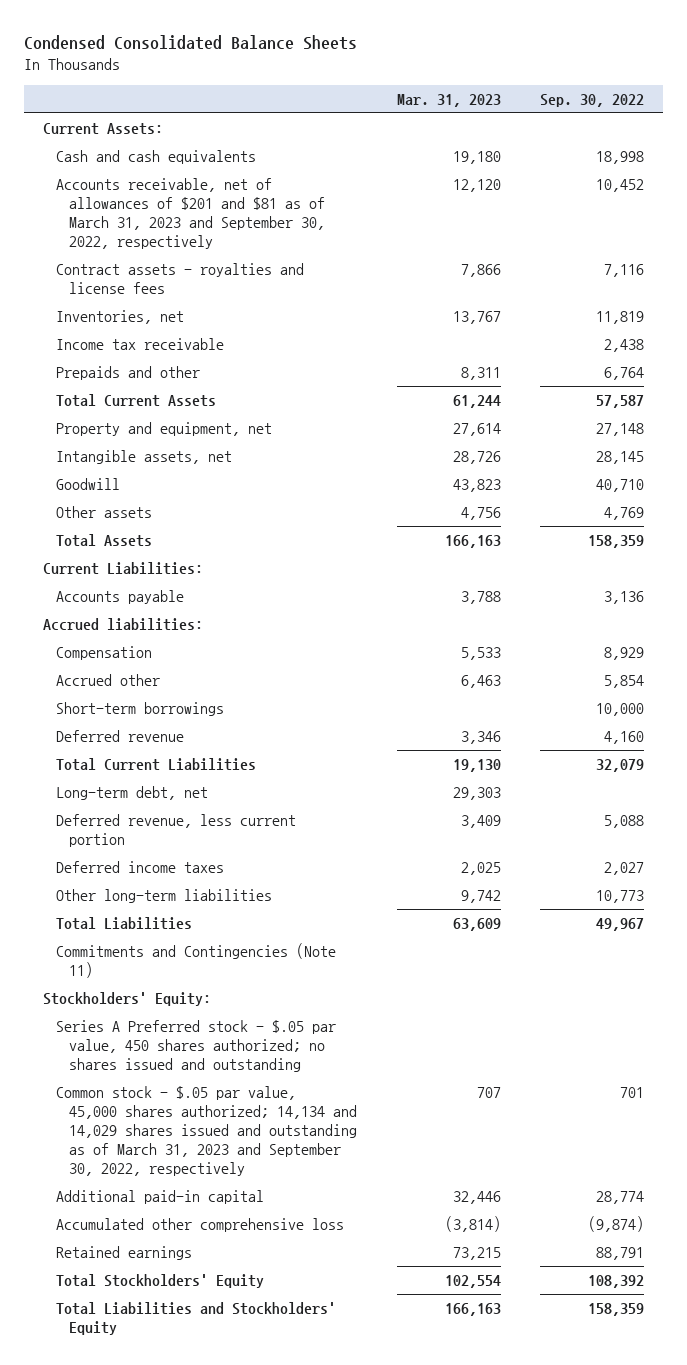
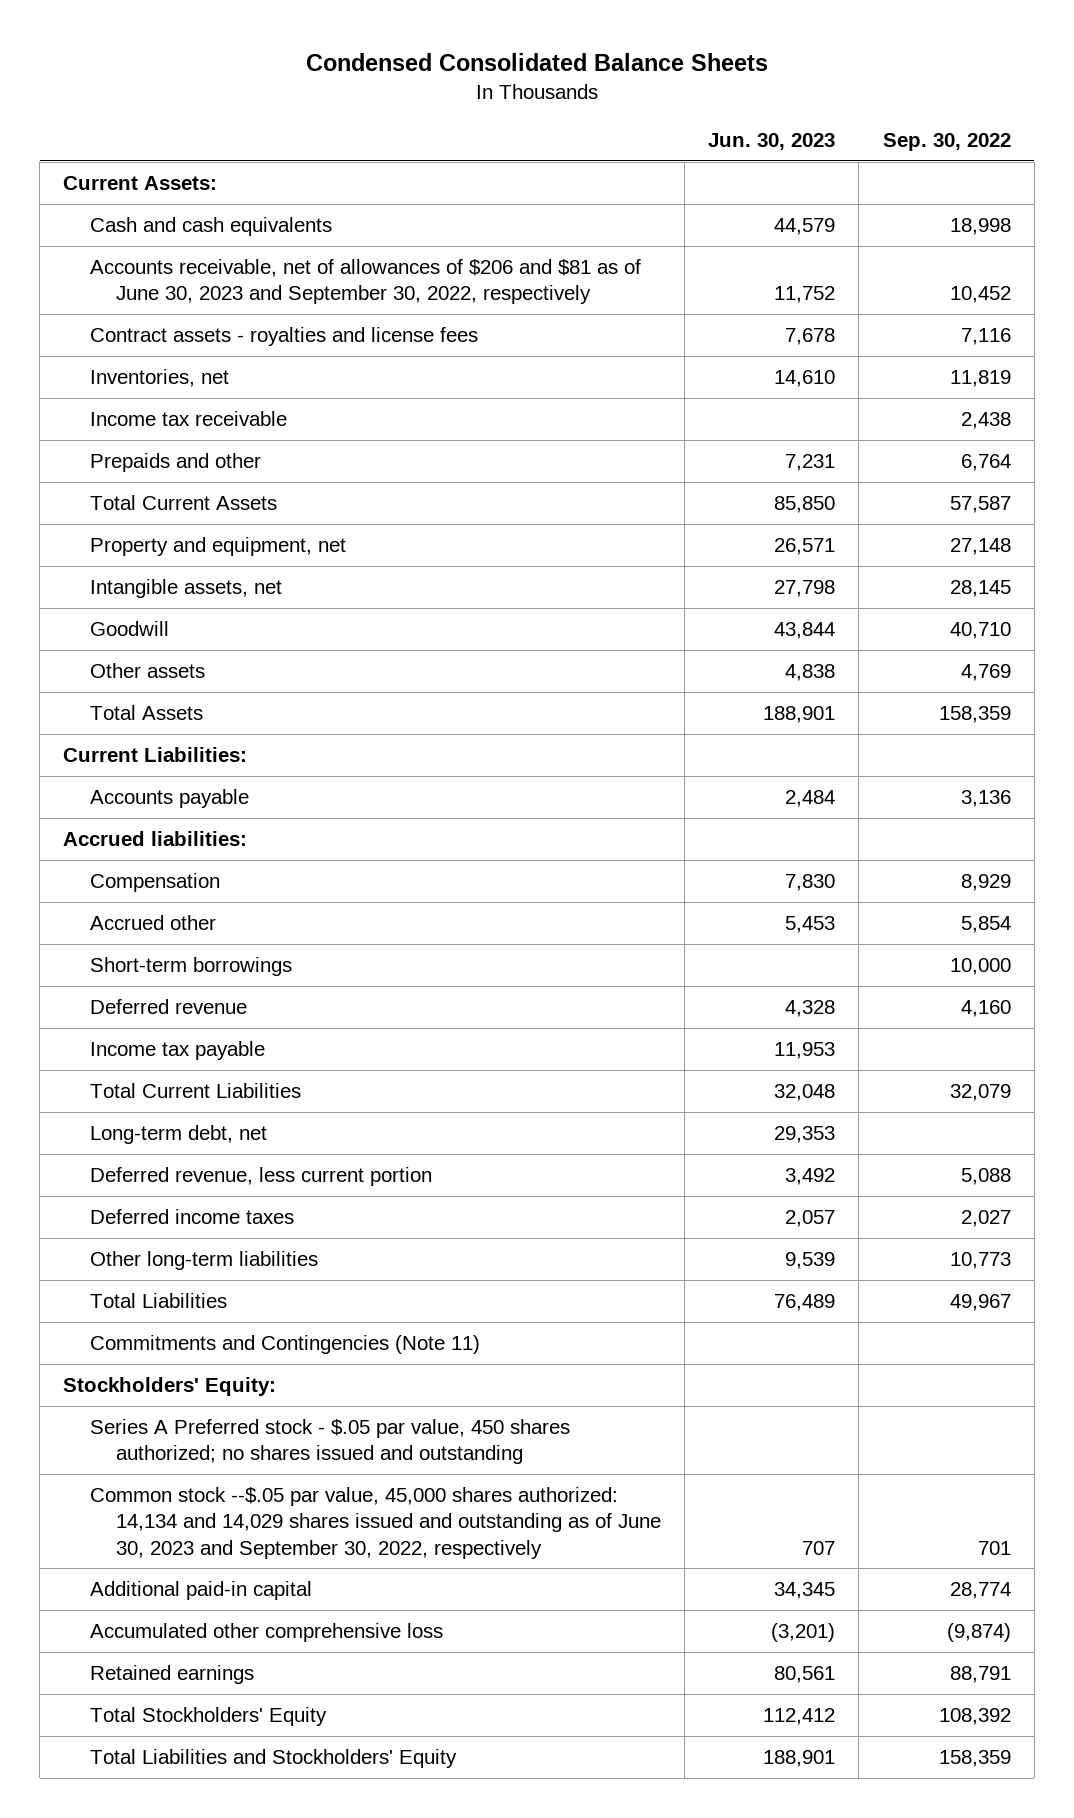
- | Mar. 31, 2023 | Sep. 30, 2022
+ | Jun. 30, 2023 | Sep. 30, 2022
- Accounts receivable, net of allowances of $201 and $81 as of March 31, 2023 and September 30, 2022, respectively | 12,120 | 10,452
+ Accounts receivable, net of allowances of $206 and $81 as of June 30, 2023 and September 30, 2022, respectively | 11,752 | 10,452
+ Income tax payable | 11,953 |
- Common stock - $.05 par value, 45,000 shares authorized; 14,134 and 14,029 shares issued and outstanding as of March 31, 2023 and September 30, 2022, respectively | 707 | 701
+ Common stock --$.05 par value, 45,000 shares authorized: 14,134 and 14,029 shares issued and outstanding as of June 30, 2023 and September 30, 2022, respectively | 707 | 701

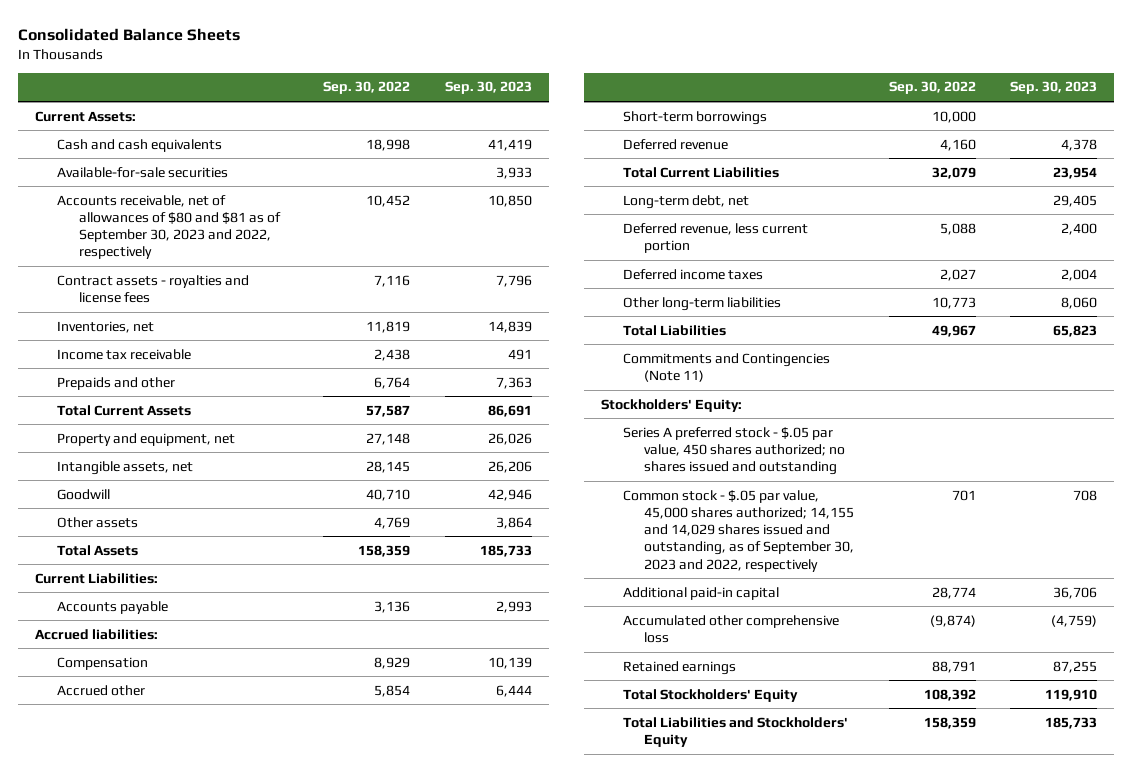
- Condensed Consolidated Balance Sheets
+ Consolidated Balance Sheets
- | Jun. 30, 2023 | Sep. 30, 2022
+ | Sep. 30, 2022 | Sep. 30, 2023
- Accounts receivable, net of allowances of $206 and $81 as of June 30, 2023 and September 30, 2022, respectively | 11,752 | 10,452
+ Available-for-sale securities | | 3,933
+ Accounts receivable, net of allowances of $80 and $81 as of September 30, 2023 and 2022, respectively | 10,452 | 10,850
- Income tax payable | 11,953 |
- Series A Preferred stock - $.05 par value, 450 shares authorized; no shares issued and outstanding
- Common stock --$.05 par value, 45,000 shares authorized: 14,134 and 14,029 shares issued and outstanding as of June 30, 2023 and September 30, 2022, respectively | 707 | 701
+ Series A preferred stock - $.05 par value, 450 shares authorized; no shares issued and outstanding
+ Common stock - $.05 par value, 45,000 shares authorized; 14,155 and 14,029 shares issued and outstanding, as of September 30, 2023 and 2022, respectively | 701 | 708

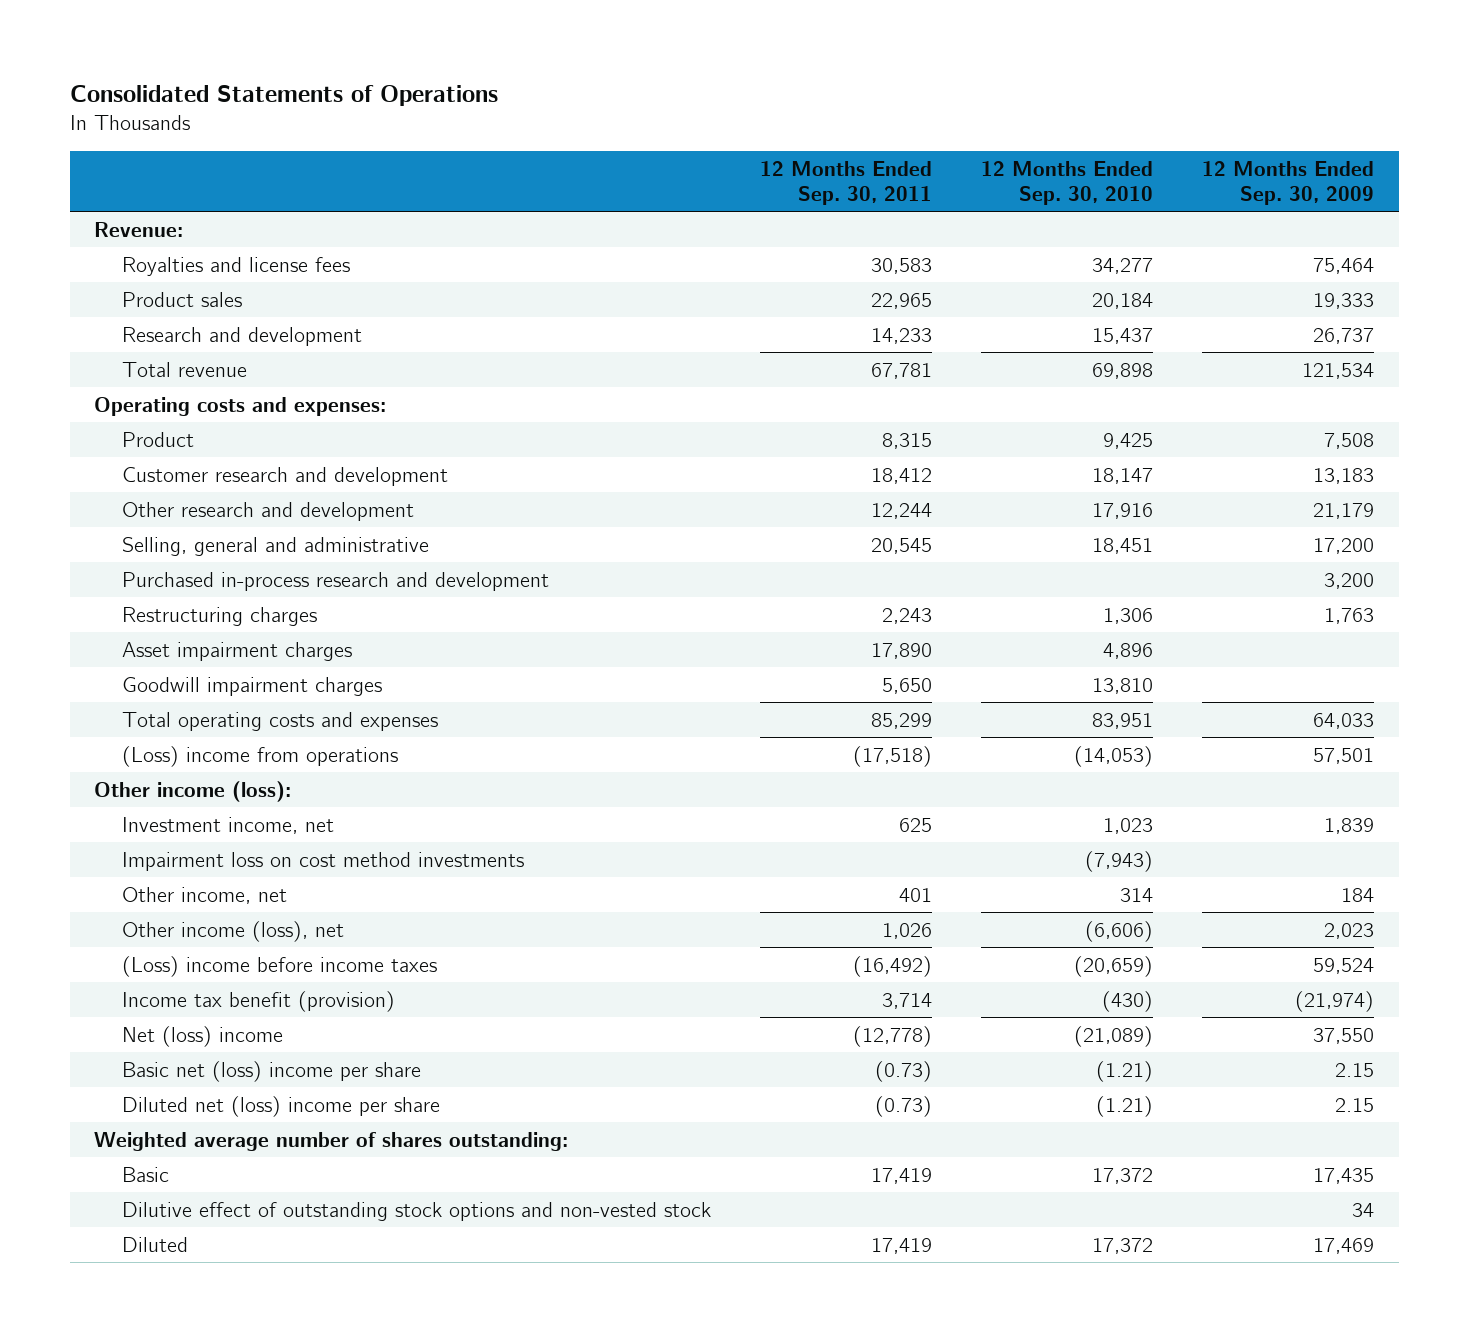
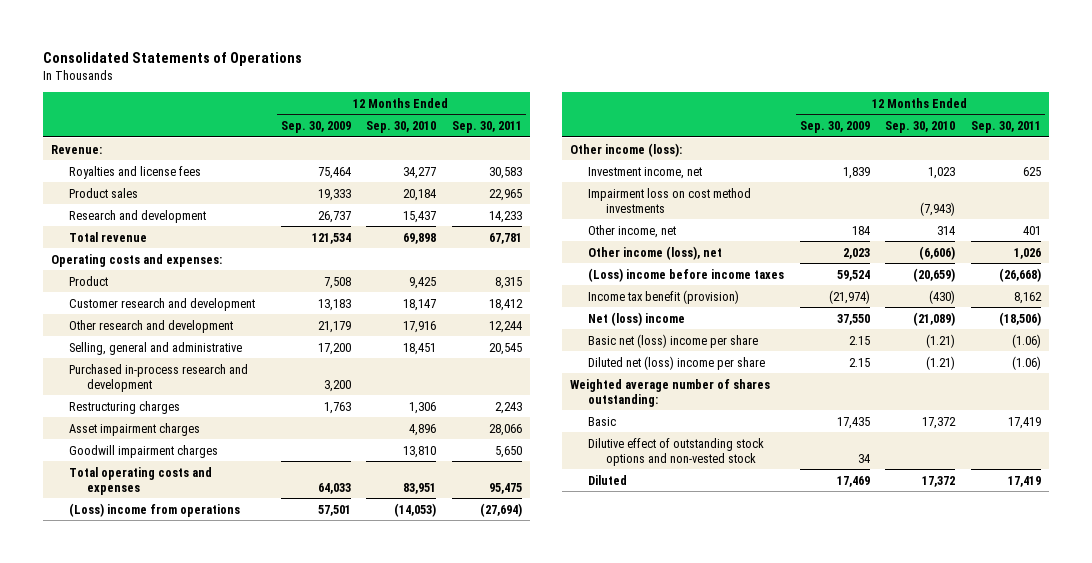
- | 12 Months Ended Sep. 30, 2011 | 12 Months Ended Sep. 30, 2010 | 12 Months Ended Sep. 30, 2009
+ | 12 Months Ended Sep. 30, 2009 | 12 Months Ended Sep. 30, 2010 | 12 Months Ended Sep. 30, 2011
- Asset impairment charges | 17,890 | 4,896 |
+ Asset impairment charges | | 4,896 | 28,066
- Total operating costs and expenses | 85,299 | 83,951 | 64,033
- (Loss) income from operations | (17,518) | (14,053) | 57,501
+ Total operating costs and expenses | 64,033 | 83,951 | 95,475
+ (Loss) income from operations | 57,501 | (14,053) | (27,694)
- (Loss) income before income taxes | (16,492) | (20,659) | 59,524
- Income tax benefit (provision) | 3,714 | (430) | (21,974)
- Net (loss) income | (12,778) | (21,089) | 37,550
- Basic net (loss) income per share | (0.73) | (1.21) | 2.15
- Diluted net (loss) income per share | (0.73) | (1.21) | 2.15
+ (Loss) income before income taxes | 59,524 | (20,659) | (26,668)
+ Income tax benefit (provision) | (21,974) | (430) | 8,162
+ Net (loss) income | 37,550 | (21,089) | (18,506)
+ Basic net (loss) income per share | 2.15 | (1.21) | (1.06)
+ Diluted net (loss) income per share | 2.15 | (1.21) | (1.06)

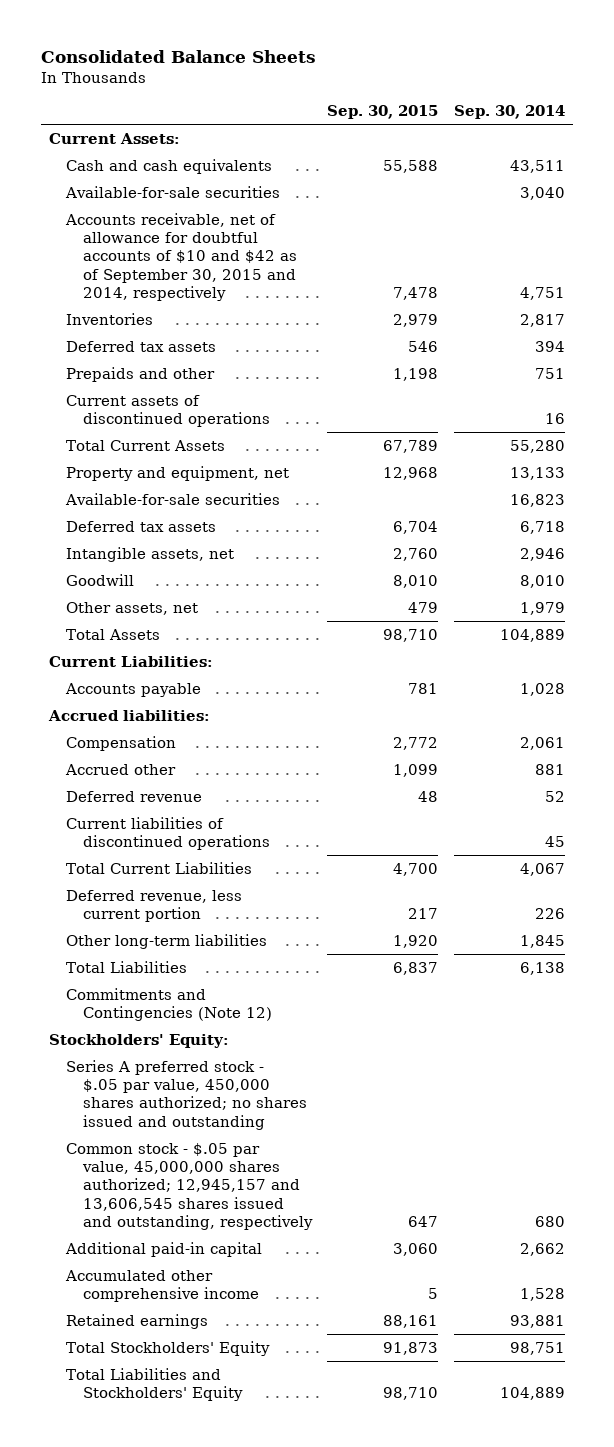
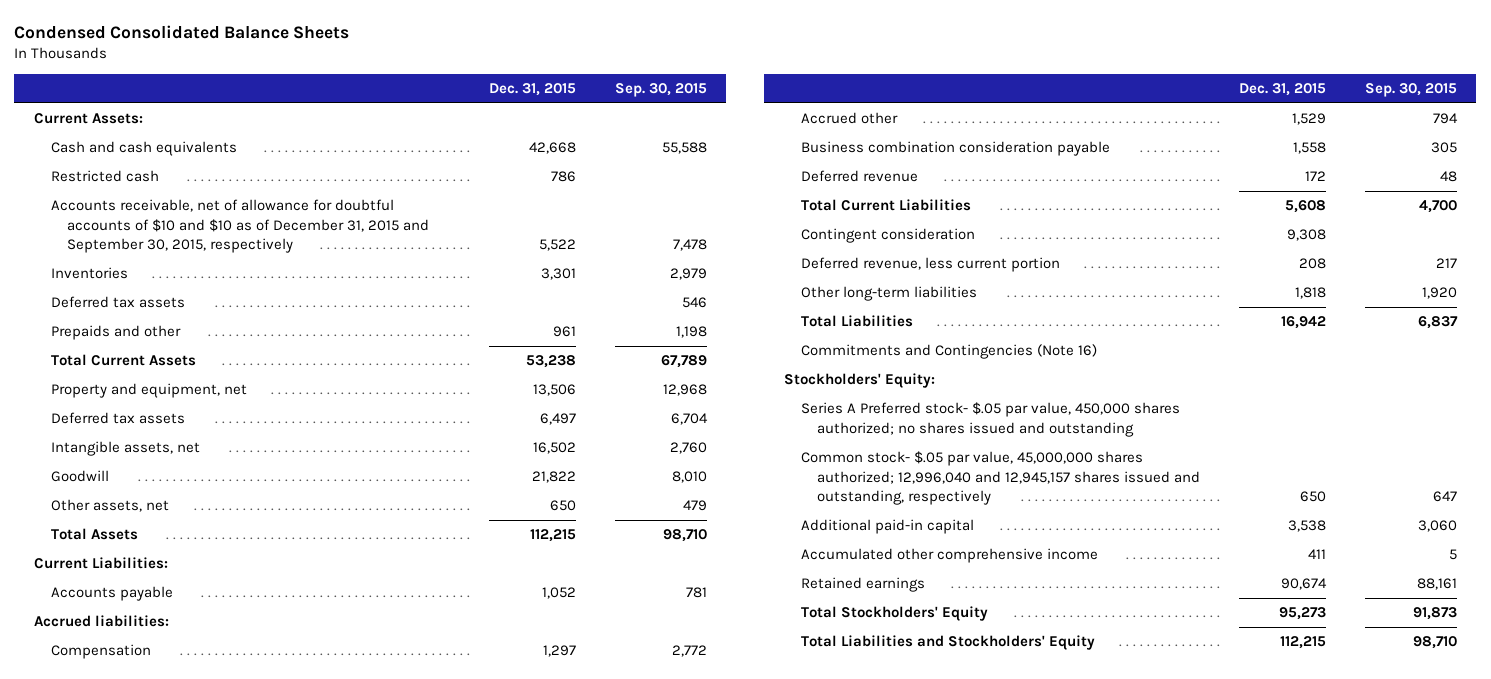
- Consolidated Balance Sheets
+ Condensed Consolidated Balance Sheets
- | Sep. 30, 2015 | Sep. 30, 2014
+ | Dec. 31, 2015 | Sep. 30, 2015
- Available-for-sale securities | | 3,040
- Accounts receivable, net of allowance for doubtful accounts of $10 and $42 as of September 30, 2015 and 2014, respectively | 7,478 | 4,751
+ Restricted cash | 786 |
+ Accounts receivable, net of allowance for doubtful accounts of $10 and $10 as of December 31, 2015 and September 30, 2015, respectively | 5,522 | 7,478
- Current assets of discontinued operations | | 16
- Available-for-sale securities | | 16,823
- Accrued other | 1,099 | 881
+ Accrued other | 1,529 | 794
+ Business combination consideration payable | 1,558 | 305
- Current liabilities of discontinued operations | | 45
+ Contingent consideration | 9,308 |
- Commitments and Contingencies (Note 12)
+ Commitments and Contingencies (Note 16)
- Series A preferred stock - $.05 par value, 450,000 shares authorized; no shares issued and outstanding
- Common stock - $.05 par value, 45,000,000 shares authorized; 12,945,157 and 13,606,545 shares issued and outstanding, respectively | 647 | 680
+ Series A Preferred stock- $.05 par value, 450,000 shares authorized; no shares issued and outstanding
+ Common stock- $.05 par value, 45,000,000 shares authorized; 12,996,040 and 12,945,157 shares issued and outstanding, respectively | 650 | 647

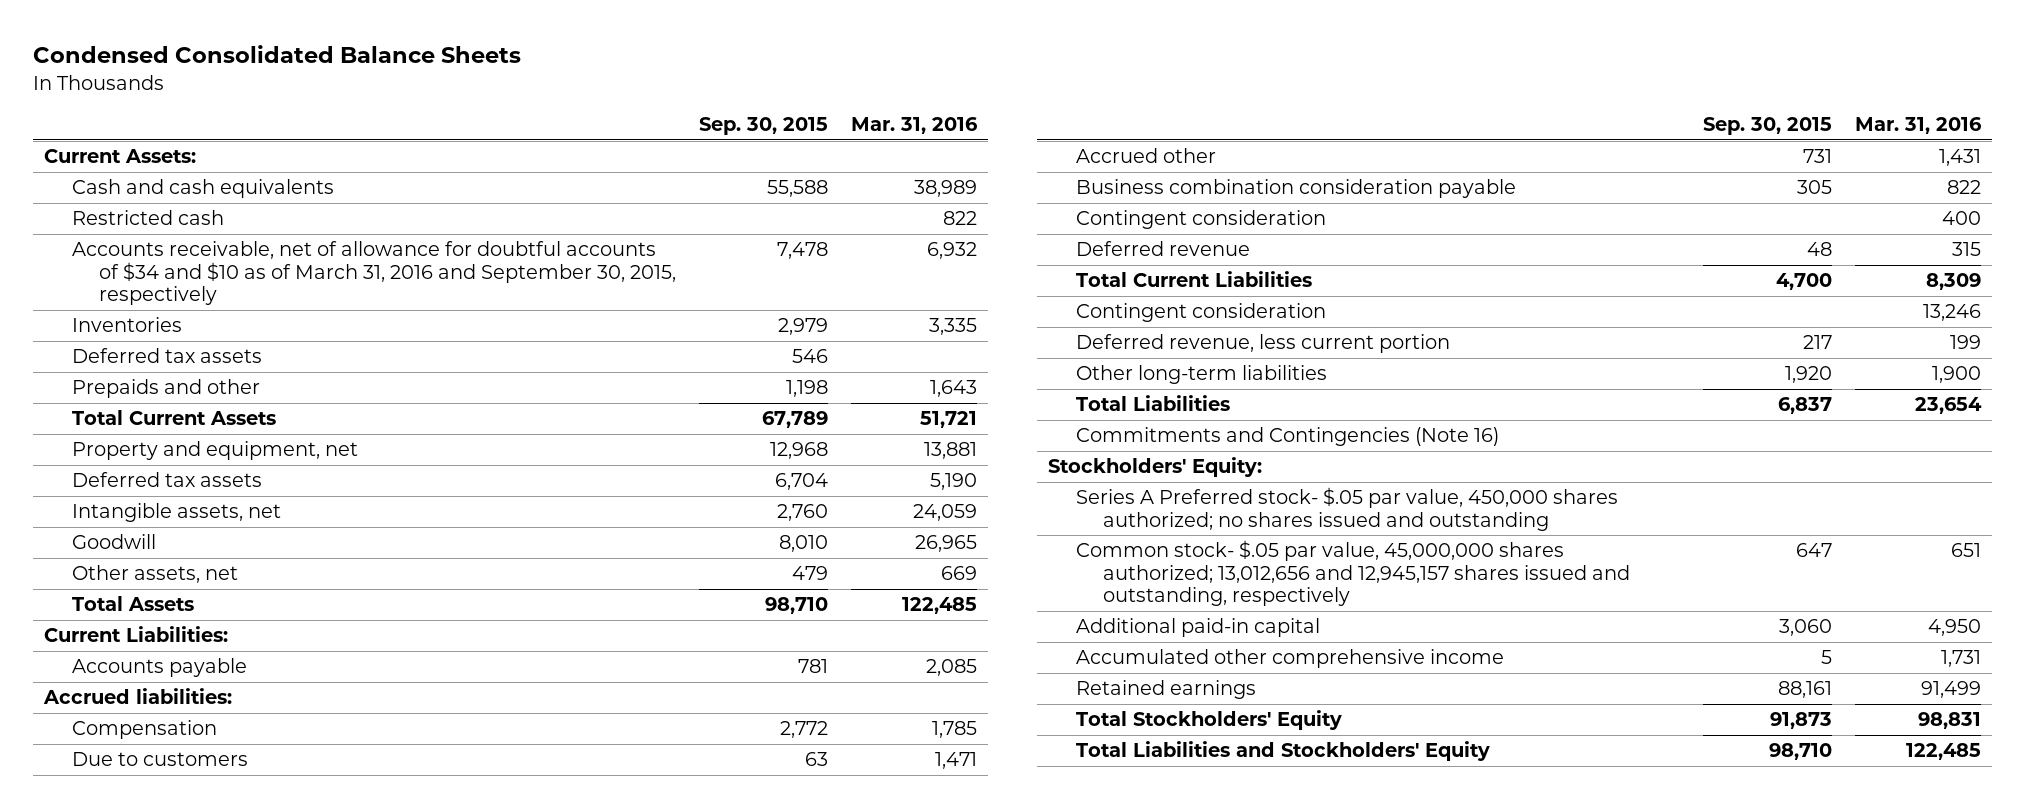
- | Dec. 31, 2015 | Sep. 30, 2015
+ | Sep. 30, 2015 | Mar. 31, 2016
- Accounts receivable, net of allowance for doubtful accounts of $10 and $10 as of December 31, 2015 and September 30, 2015, respectively | 5,522 | 7,478
+ Accounts receivable, net of allowance for doubtful accounts of $34 and $10 as of March 31, 2016 and September 30, 2015, respectively | 7,478 | 6,932
- Accrued other | 1,529 | 794
+ Due to customers | 63 | 1,471
+ Accrued other | 731 | 1,431
+ Contingent consideration | | 400
- Common stock- $.05 par value, 45,000,000 shares authorized; 12,996,040 and 12,945,157 shares issued and outstanding, respectively | 650 | 647
+ Common stock- $.05 par value, 45,000,000 shares authorized; 13,012,656 and 12,945,157 shares issued and outstanding, respectively | 647 | 651

